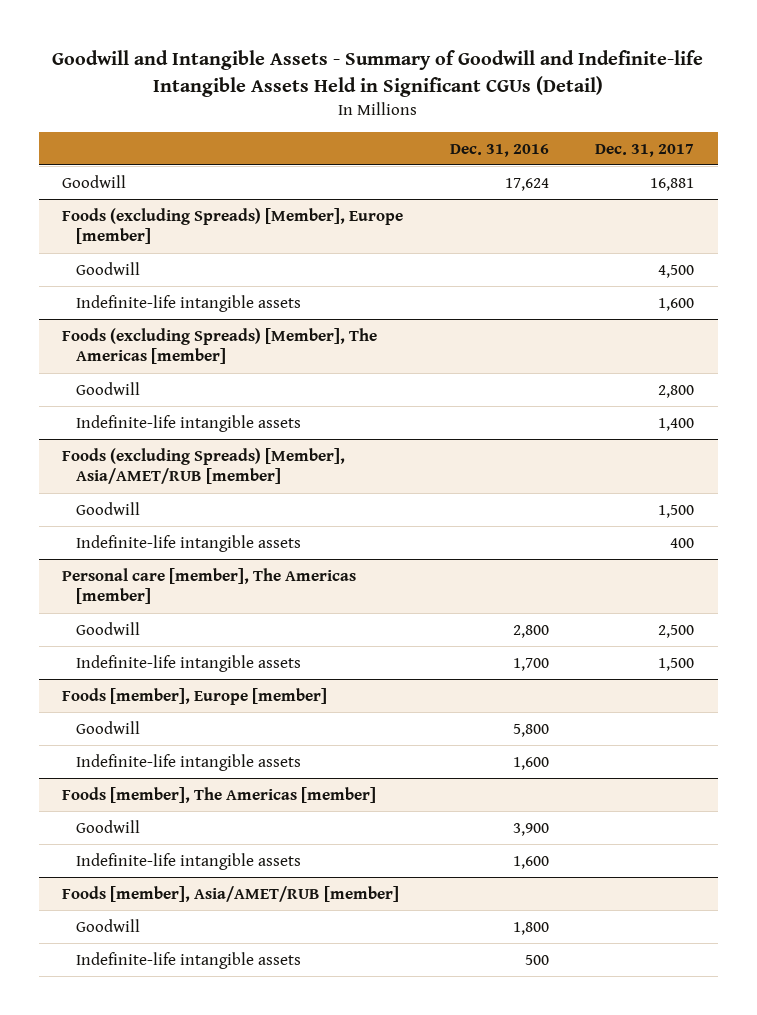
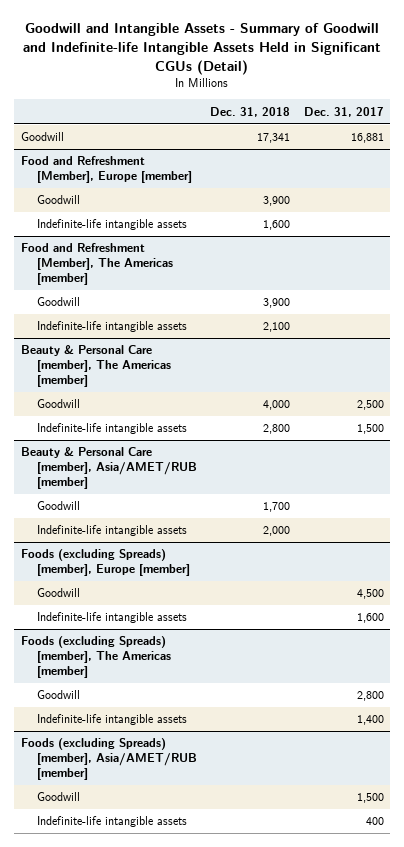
- | Dec. 31, 2016 | Dec. 31, 2017
+ | Dec. 31, 2018 | Dec. 31, 2017
- Foods (excluding Spreads) [Member], Europe [member]
- Goodwill | | 4,500
- Indefinite-life intangible assets | | 1,600
- Foods (excluding Spreads) [Member], The Americas [member]
- Goodwill | | 2,800
- Indefinite-life intangible assets | | 1,400
- Foods (excluding Spreads) [Member], Asia/AMET/RUB [member]
- Goodwill | | 1,500
- Indefinite-life intangible assets | | 400
- Personal care [member], The Americas [member]
- Goodwill | 2,800 | 2,500
- Indefinite-life intangible assets | 1,700 | 1,500
- Foods [member], Europe [member]
+ Food and Refreshment [Member], Europe [member]
- Foods [member], The Americas [member]
+ Food and Refreshment [Member], The Americas [member]
- Foods [member], Asia/AMET/RUB [member]
+ Beauty & Personal Care [member], The Americas [member]
+ Goodwill | 4,000 | 2,500
+ Indefinite-life intangible assets | 2,800 | 1,500
+ Beauty & Personal Care [member], Asia/AMET/RUB [member]
+ Foods (excluding Spreads) [member], Europe [member]
+ Goodwill | | 4,500
+ Indefinite-life intangible assets | | 1,600
+ Foods (excluding Spreads) [member], The Americas [member]
+ Goodwill | | 2,800
+ Indefinite-life intangible assets | | 1,400
+ Foods (excluding Spreads) [member], Asia/AMET/RUB [member]
+ Goodwill | | 1,500
+ Indefinite-life intangible assets | | 400

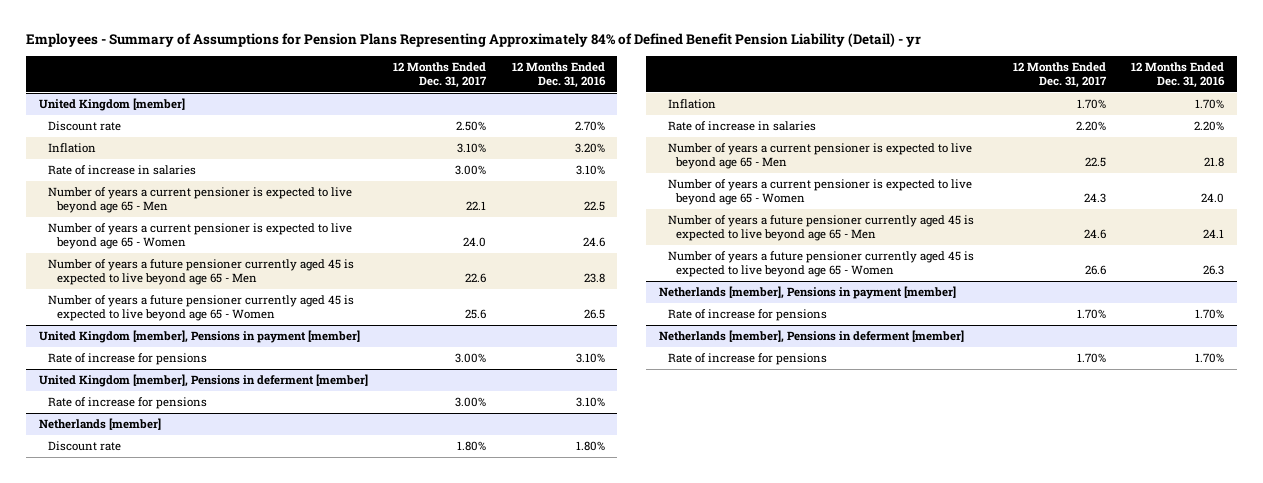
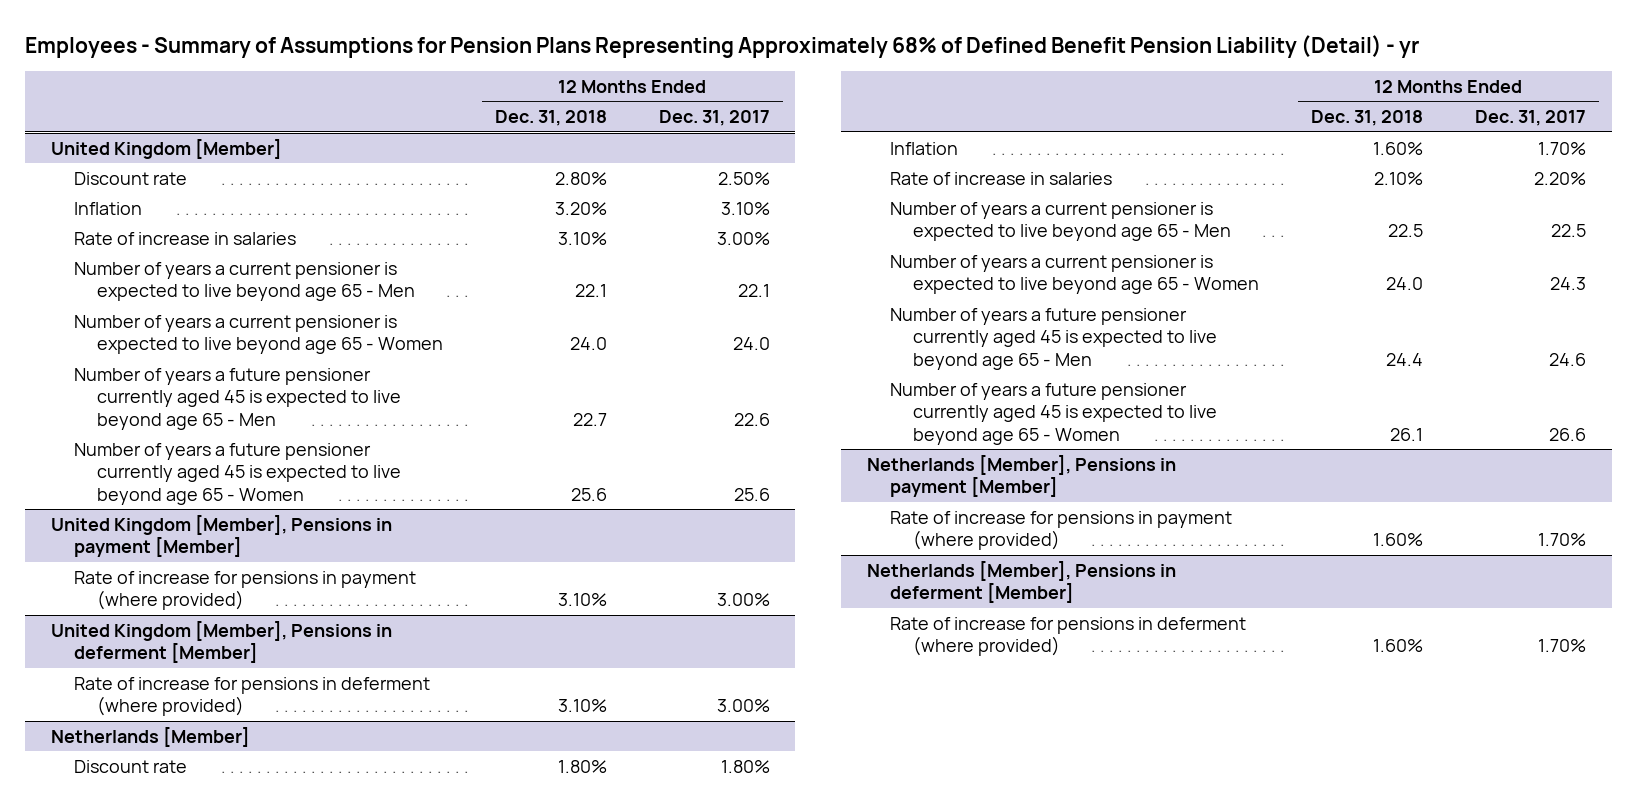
- Employees - Summary of Assumptions for Pension Plans Representing Approximately 84% of Defined Benefit Pension Liability (Detail) - yr
+ Employees - Summary of Assumptions for Pension Plans Representing Approximately 68% of Defined Benefit Pension Liability (Detail) - yr
- | 12 Months Ended Dec. 31, 2017 | 12 Months Ended Dec. 31, 2016
+ | 12 Months Ended Dec. 31, 2018 | 12 Months Ended Dec. 31, 2017
- United Kingdom [member]
+ United Kingdom [Member]
- United Kingdom [member], Pensions in payment [member]
- Rate of increase for pensions | 3.00% | 3.10%
- United Kingdom [member], Pensions in deferment [member]
- Rate of increase for pensions | 3.00% | 3.10%
- Netherlands [member]
+ United Kingdom [Member], Pensions in payment [Member]
+ Rate of increase for pensions in payment (where provided) | 3.10% | 3.00%
+ United Kingdom [Member], Pensions in deferment [Member]
+ Rate of increase for pensions in deferment (where provided) | 3.10% | 3.00%
+ Netherlands [Member]
- Netherlands [member], Pensions in payment [member]
- Rate of increase for pensions | 1.70% | 1.70%
- Netherlands [member], Pensions in deferment [member]
- Rate of increase for pensions | 1.70% | 1.70%
+ Netherlands [Member], Pensions in payment [Member]
+ Rate of increase for pensions in payment (where provided) | 1.60% | 1.70%
+ Netherlands [Member], Pensions in deferment [Member]
+ Rate of increase for pensions in deferment (where provided) | 1.60% | 1.70%

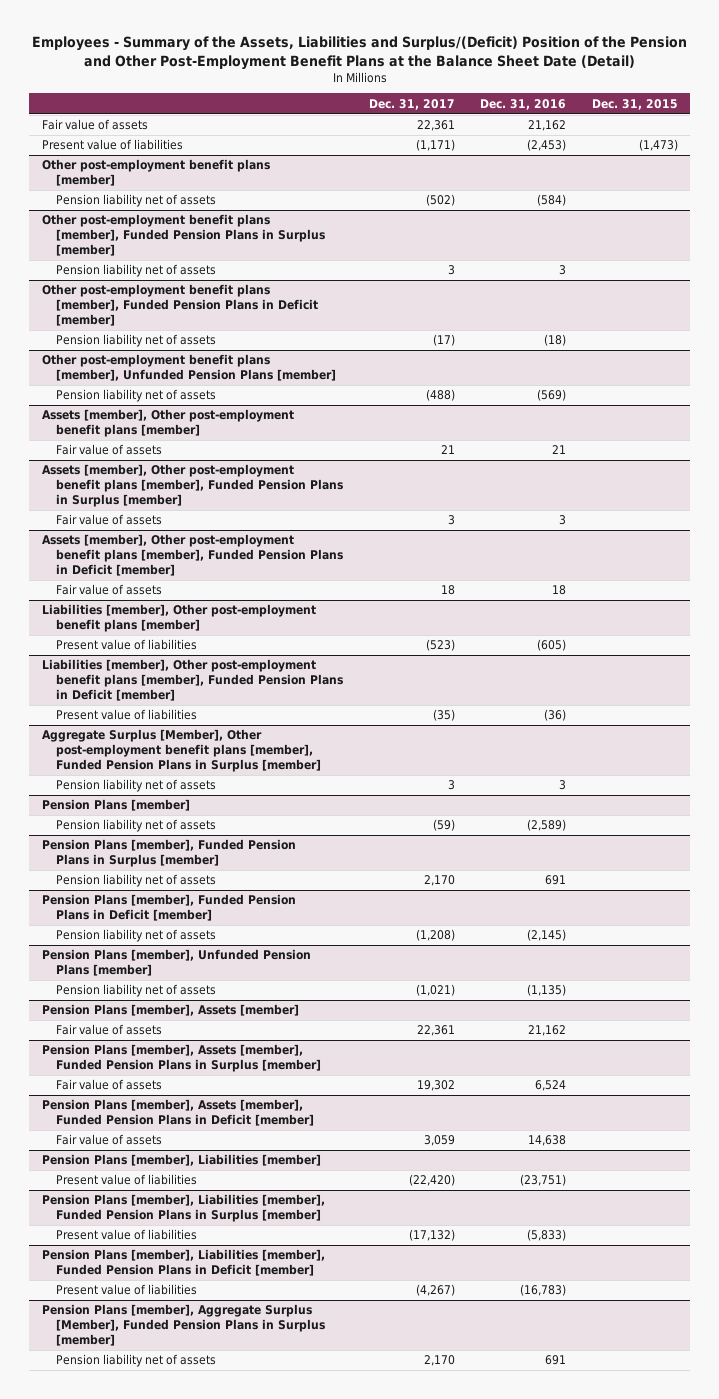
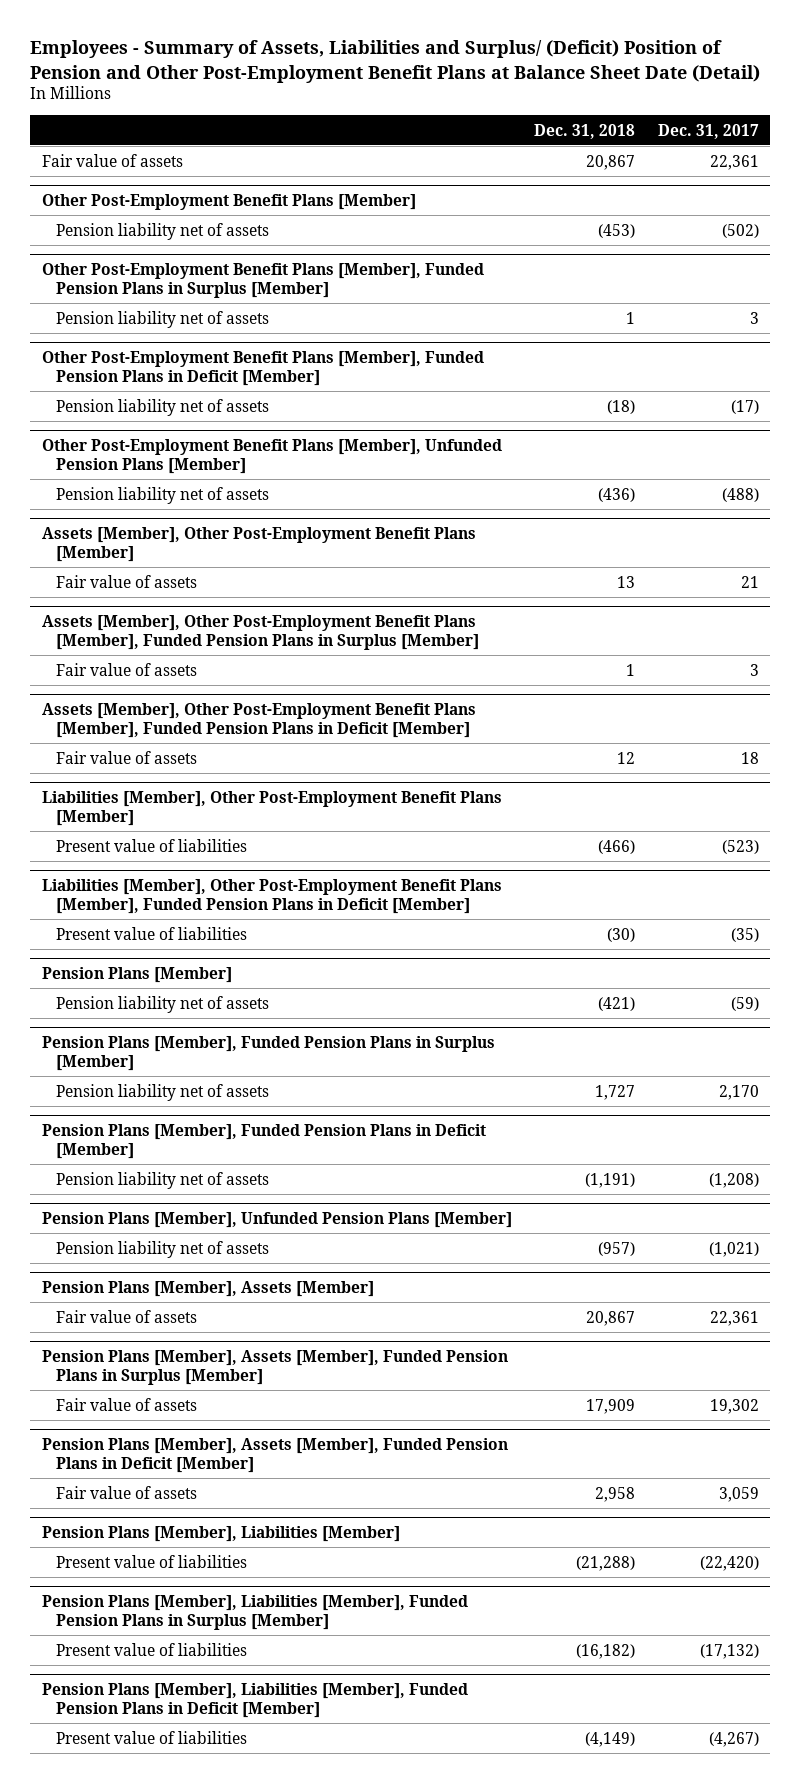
- Employees - Summary of the Assets, Liabilities and Surplus/(Deficit) Position of the Pension and Other Post-Employment Benefit Plans at the Balance Sheet Date (Detail)
+ Employees - Summary of Assets, Liabilities and Surplus/ (Deficit) Position of Pension and Other Post-Employment Benefit Plans at Balance Sheet Date (Detail)
- | Dec. 31, 2017 | Dec. 31, 2016 | Dec. 31, 2015
+ | Dec. 31, 2018 | Dec. 31, 2017
- Present value of liabilities | (1,171) | (2,453) | (1,473)
- Other post-employment benefit plans [member]
+ Other Post-Employment Benefit Plans [Member]
- Other post-employment benefit plans [member], Funded Pension Plans in Surplus [member]
+ Other Post-Employment Benefit Plans [Member], Funded Pension Plans in Surplus [Member]
- Other post-employment benefit plans [member], Funded Pension Plans in Deficit [member]
+ Other Post-Employment Benefit Plans [Member], Funded Pension Plans in Deficit [Member]
- Other post-employment benefit plans [member], Unfunded Pension Plans [member]
+ Other Post-Employment Benefit Plans [Member], Unfunded Pension Plans [Member]
- Assets [member], Other post-employment benefit plans [member]
+ Assets [Member], Other Post-Employment Benefit Plans [Member]
- Assets [member], Other post-employment benefit plans [member], Funded Pension Plans in Surplus [member]
+ Assets [Member], Other Post-Employment Benefit Plans [Member], Funded Pension Plans in Surplus [Member]
- Assets [member], Other post-employment benefit plans [member], Funded Pension Plans in Deficit [member]
+ Assets [Member], Other Post-Employment Benefit Plans [Member], Funded Pension Plans in Deficit [Member]
- Liabilities [member], Other post-employment benefit plans [member]
+ Liabilities [Member], Other Post-Employment Benefit Plans [Member]
- Liabilities [member], Other post-employment benefit plans [member], Funded Pension Plans in Deficit [member]
+ Liabilities [Member], Other Post-Employment Benefit Plans [Member], Funded Pension Plans in Deficit [Member]
- Aggregate Surplus [Member], Other post-employment benefit plans [member], Funded Pension Plans in Surplus [member]
- Pension liability net of assets | 3 | 3 |
- Pension Plans [member]
+ Pension Plans [Member]
- Pension Plans [member], Funded Pension Plans in Surplus [member]
+ Pension Plans [Member], Funded Pension Plans in Surplus [Member]
- Pension Plans [member], Funded Pension Plans in Deficit [member]
+ Pension Plans [Member], Funded Pension Plans in Deficit [Member]
- Pension Plans [member], Unfunded Pension Plans [member]
+ Pension Plans [Member], Unfunded Pension Plans [Member]
- Pension Plans [member], Assets [member]
+ Pension Plans [Member], Assets [Member]
- Pension Plans [member], Assets [member], Funded Pension Plans in Surplus [member]
+ Pension Plans [Member], Assets [Member], Funded Pension Plans in Surplus [Member]
- Pension Plans [member], Assets [member], Funded Pension Plans in Deficit [member]
+ Pension Plans [Member], Assets [Member], Funded Pension Plans in Deficit [Member]
- Pension Plans [member], Liabilities [member]
+ Pension Plans [Member], Liabilities [Member]
- Pension Plans [member], Liabilities [member], Funded Pension Plans in Surplus [member]
+ Pension Plans [Member], Liabilities [Member], Funded Pension Plans in Surplus [Member]
- Pension Plans [member], Liabilities [member], Funded Pension Plans in Deficit [member]
+ Pension Plans [Member], Liabilities [Member], Funded Pension Plans in Deficit [Member]
- Pension Plans [member], Aggregate Surplus [Member], Funded Pension Plans in Surplus [member]
- Pension liability net of assets | 2,170 | 691 |

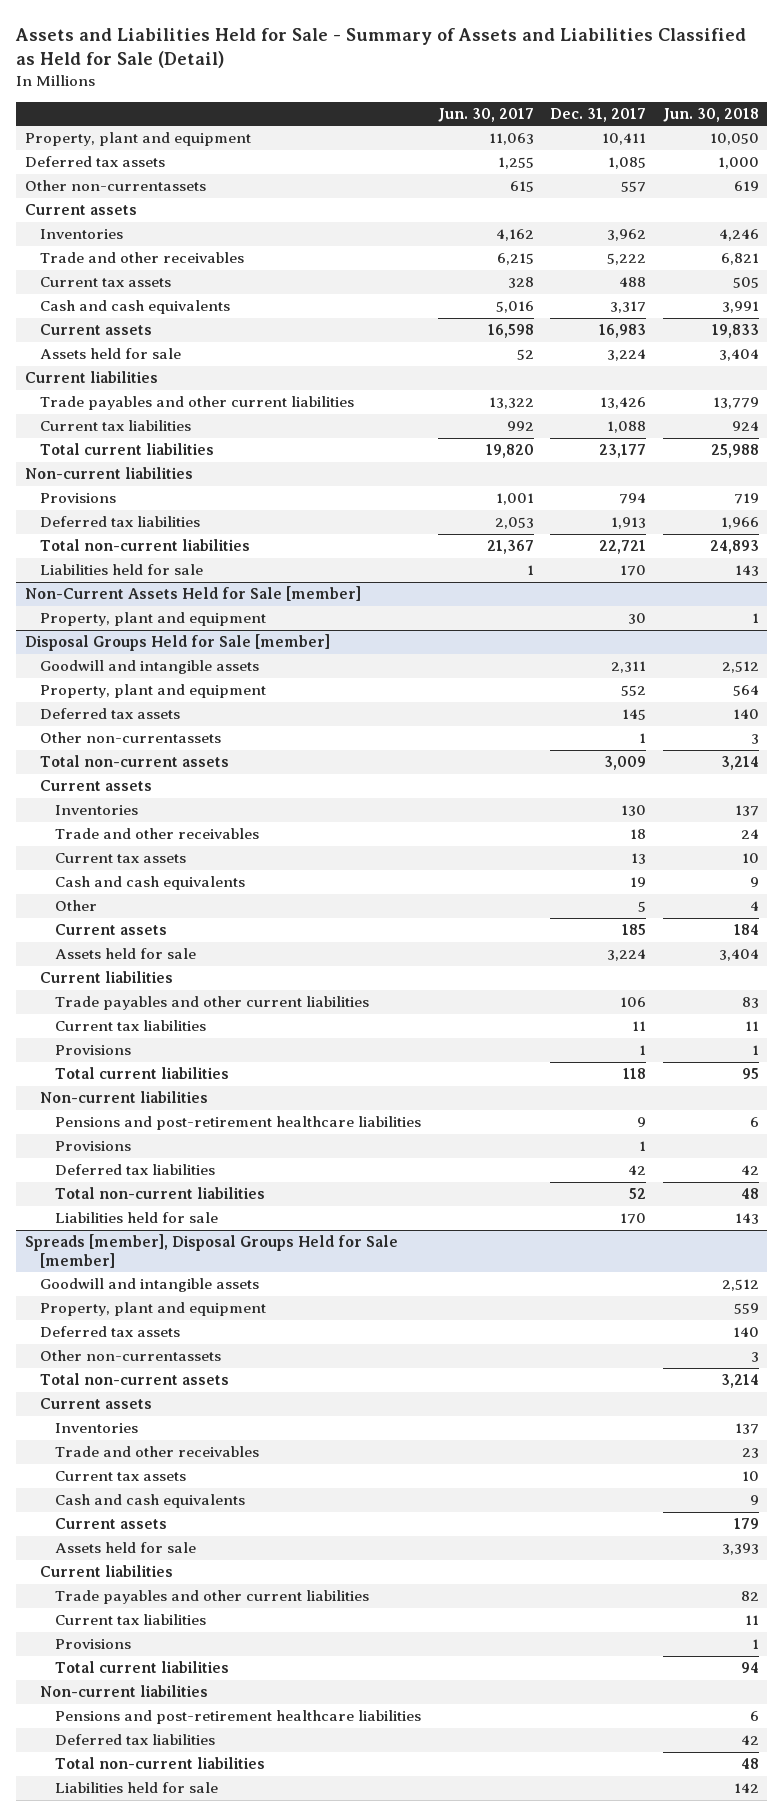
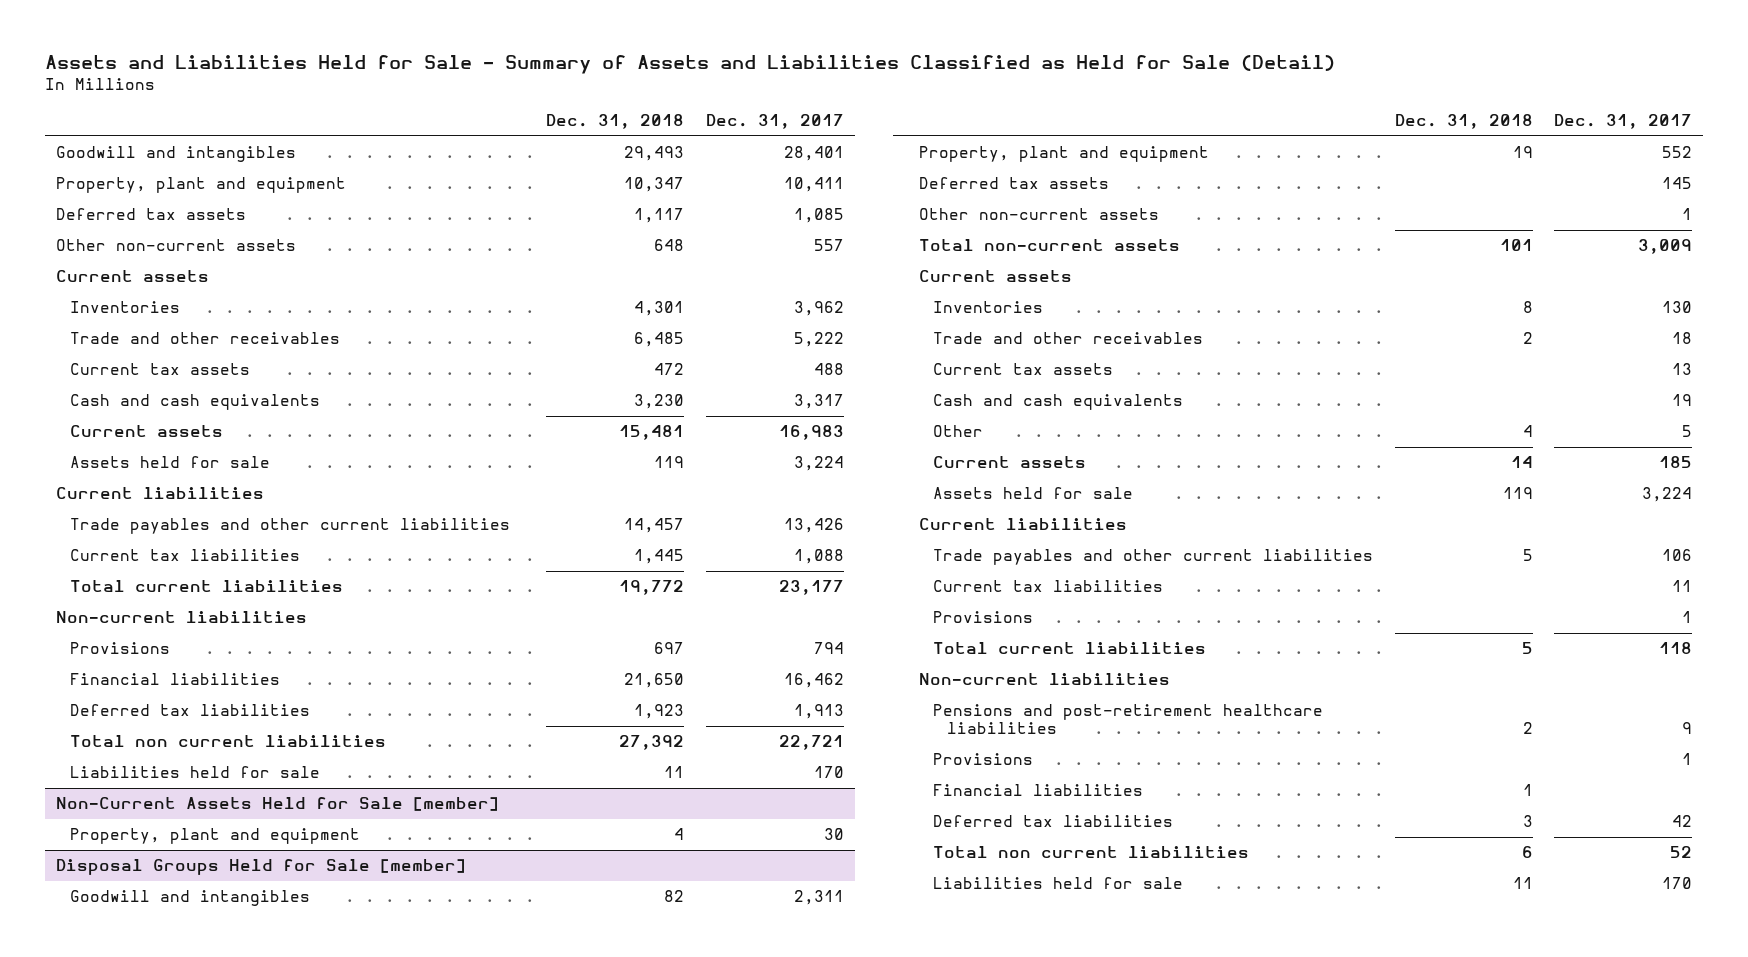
- | Jun. 30, 2017 | Dec. 31, 2017 | Jun. 30, 2018
+ | Dec. 31, 2018 | Dec. 31, 2017
+ Goodwill and intangibles | 29,493 | 28,401
- Other non-currentassets | 615 | 557 | 619
+ Other non-current assets | 648 | 557
+ Financial liabilities | 21,650 | 16,462
- Total non-current liabilities | 21,367 | 22,721 | 24,893
+ Total non current liabilities | 27,392 | 22,721
@ Disposal Groups Held for Sale [member]
- Goodwill and intangible assets | | 2,311 | 2,512
+ Goodwill and intangibles | 82 | 2,311
- Other non-currentassets | | 1 | 3
+ Other non-current assets | | 1
+ Financial liabilities | 1 |
- Total non-current liabilities | | 52 | 48
+ Total non current liabilities | 6 | 52
- Spreads [member], Disposal Groups Held for Sale [member]
- Goodwill and intangible assets | | | 2,512
- Property, plant and equipment | | | 559
- Deferred tax assets | | | 140
- Other non-currentassets | | | 3
- Total non-current assets | | | 3,214
- Current assets
- Inventories | | | 137
- Trade and other receivables | | | 23
- Current tax assets | | | 10
- Cash and cash equivalents | | | 9
- Current assets | | | 179
- Assets held for sale | | | 3,393
- Current liabilities
- Trade payables and other current liabilities | | | 82
- Current tax liabilities | | | 11
- Provisions | | | 1
- Total current liabilities | | | 94
- Non-current liabilities
- Pensions and post-retirement healthcare liabilities | | | 6
- Deferred tax liabilities | | | 42
- Total non-current liabilities | | | 48
- Liabilities held for sale | | | 142

